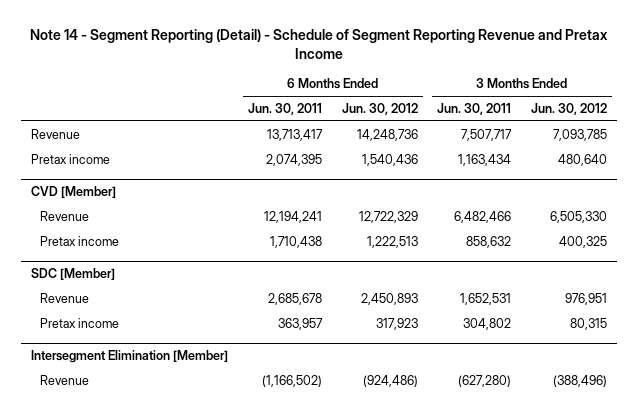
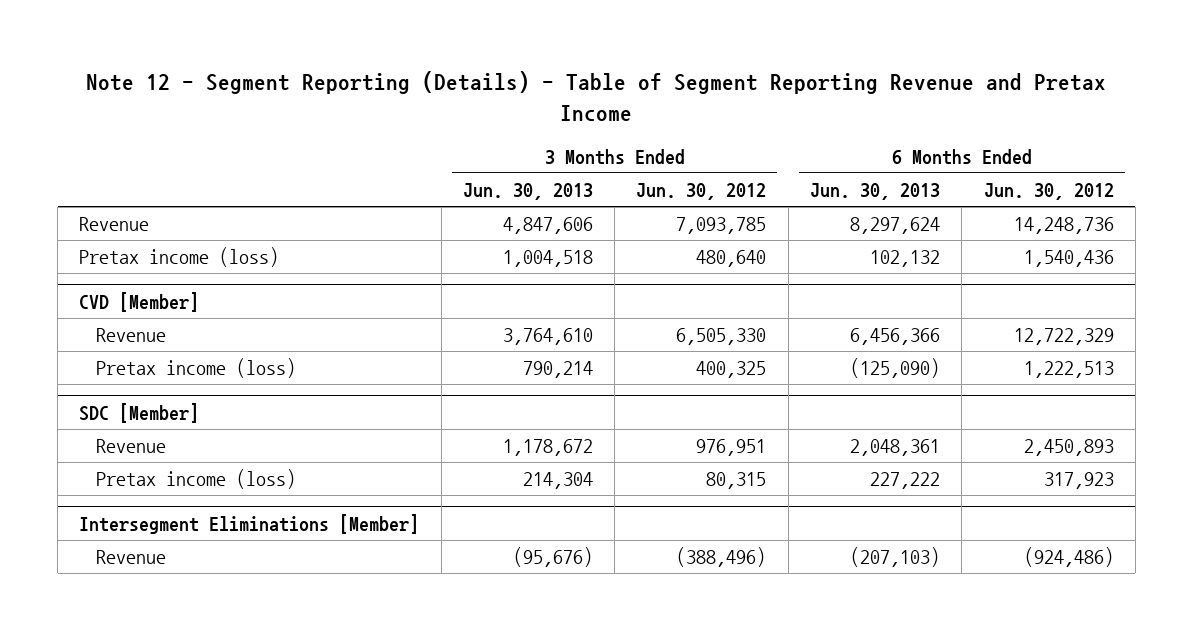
- Note 14 - Segment Reporting (Detail) - Schedule of Segment Reporting Revenue and Pretax Income
+ Note 12 - Segment Reporting (Details) - Table of Segment Reporting Revenue and Pretax Income
- | 6 Months Ended Jun. 30, 2011 | 6 Months Ended Jun. 30, 2012 | 3 Months Ended Jun. 30, 2011 | 3 Months Ended Jun. 30, 2012
+ | 3 Months Ended Jun. 30, 2013 | 3 Months Ended Jun. 30, 2012 | 6 Months Ended Jun. 30, 2013 | 6 Months Ended Jun. 30, 2012
- Pretax income | 2,074,395 | 1,540,436 | 1,163,434 | 480,640
+ Pretax income (loss) | 1,004,518 | 480,640 | 102,132 | 1,540,436
@ CVD [Member]
- Pretax income | 1,710,438 | 1,222,513 | 858,632 | 400,325
+ Pretax income (loss) | 790,214 | 400,325 | (125,090) | 1,222,513
@ SDC [Member]
- Pretax income | 363,957 | 317,923 | 304,802 | 80,315
- Intersegment Elimination [Member]
@ SDC [Member]
+ Pretax income (loss) | 214,304 | 80,315 | 227,222 | 317,923
+ Intersegment Eliminations [Member]

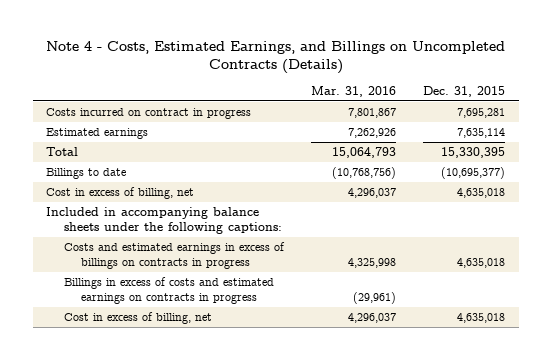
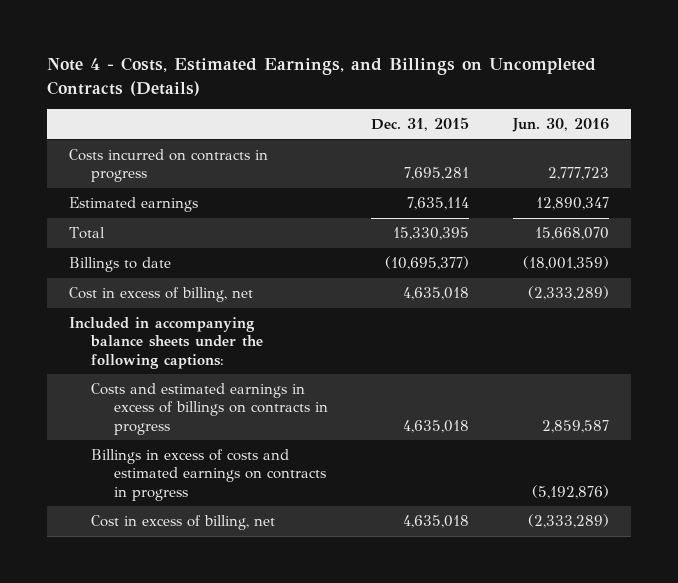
- | Mar. 31, 2016 | Dec. 31, 2015
+ | Dec. 31, 2015 | Jun. 30, 2016
- Costs incurred on contract in progress | 7,801,867 | 7,695,281
+ Costs incurred on contracts in progress | 7,695,281 | 2,777,723

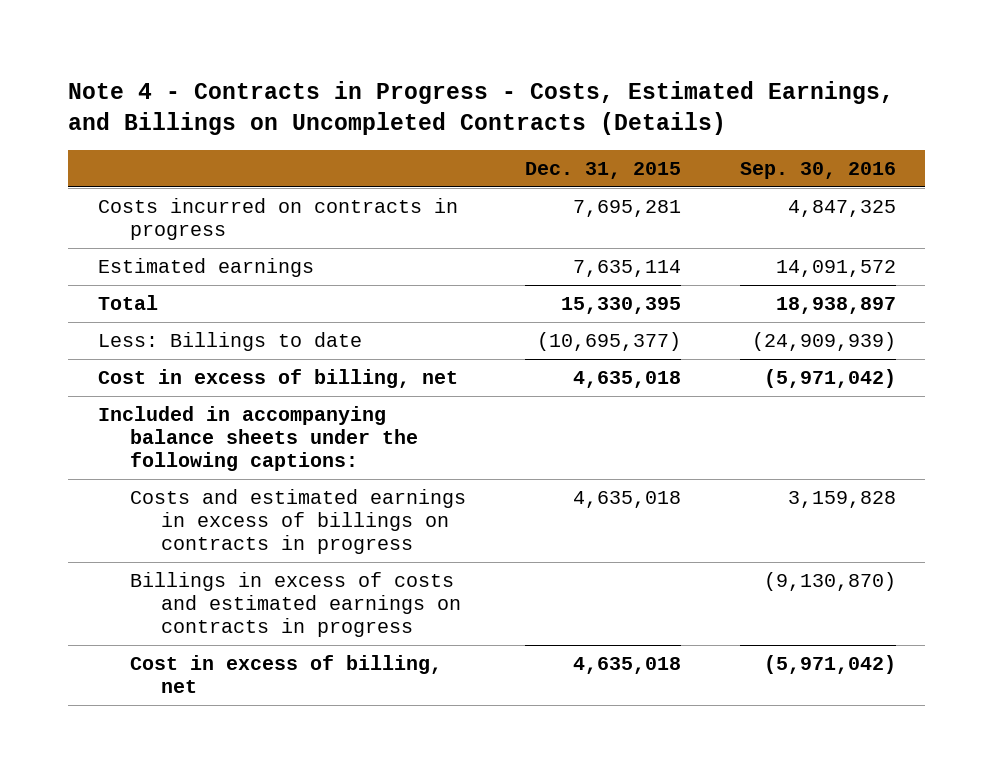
- Note 4 - Costs, Estimated Earnings, and Billings on Uncompleted Contracts (Details)
+ Note 4 - Contracts in Progress - Costs, Estimated Earnings, and Billings on Uncompleted Contracts (Details)
- | Dec. 31, 2015 | Jun. 30, 2016
+ | Dec. 31, 2015 | Sep. 30, 2016
- Billings to date | (10,695,377) | (18,001,359)
+ Less: Billings to date | (10,695,377) | (24,909,939)

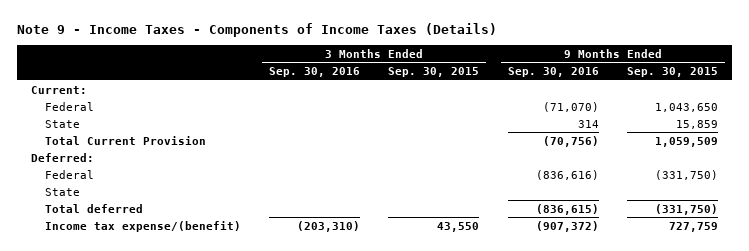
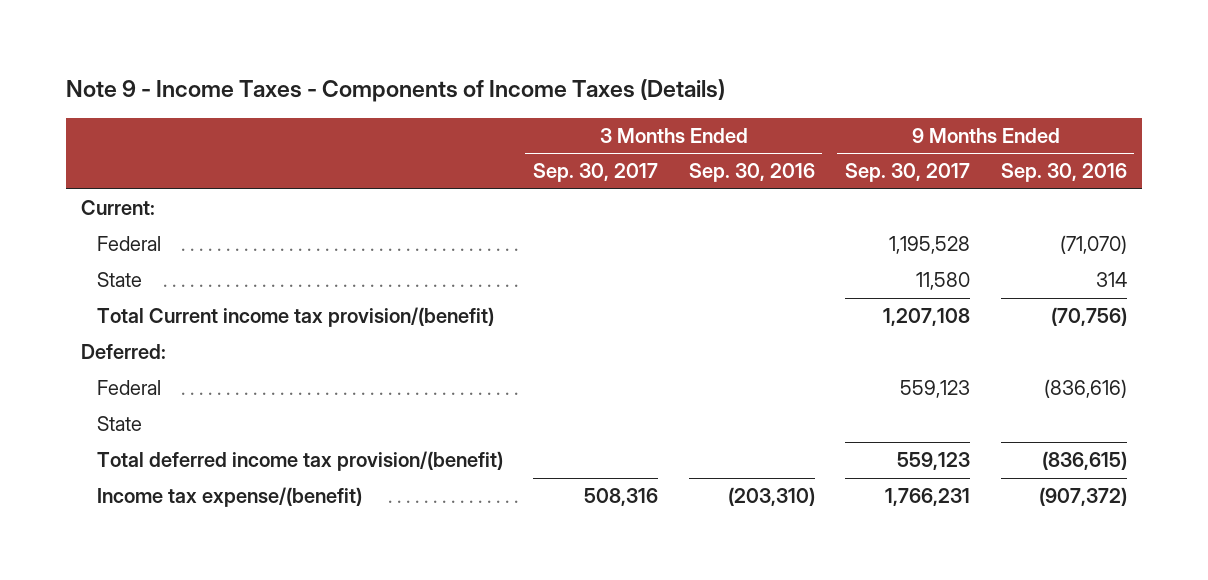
- | 3 Months Ended Sep. 30, 2016 | 3 Months Ended Sep. 30, 2015 | 9 Months Ended Sep. 30, 2016 | 9 Months Ended Sep. 30, 2015
+ | 3 Months Ended Sep. 30, 2017 | 3 Months Ended Sep. 30, 2016 | 9 Months Ended Sep. 30, 2017 | 9 Months Ended Sep. 30, 2016
- Total Current Provision | | | (70,756) | 1,059,509
+ Total Current income tax provision/(benefit) | | | 1,207,108 | (70,756)
- Total deferred | | | (836,615) | (331,750)
+ Total deferred income tax provision/(benefit) | | | 559,123 | (836,615)

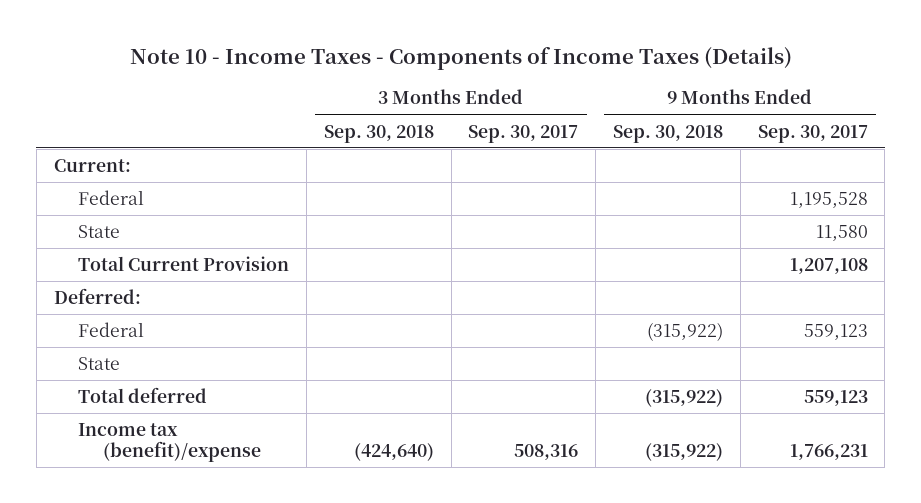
- Note 9 - Income Taxes - Components of Income Taxes (Details)
+ Note 10 - Income Taxes - Components of Income Taxes (Details)
- | 3 Months Ended Sep. 30, 2017 | 3 Months Ended Sep. 30, 2016 | 9 Months Ended Sep. 30, 2017 | 9 Months Ended Sep. 30, 2016
+ | 3 Months Ended Sep. 30, 2018 | 3 Months Ended Sep. 30, 2017 | 9 Months Ended Sep. 30, 2018 | 9 Months Ended Sep. 30, 2017
- Total Current income tax provision/(benefit) | | | 1,207,108 | (70,756)
+ Total Current Provision | | | | 1,207,108
- Total deferred income tax provision/(benefit) | | | 559,123 | (836,615)
- Income tax expense/(benefit) | 508,316 | (203,310) | 1,766,231 | (907,372)
+ Total deferred | | | (315,922) | 559,123
+ Income tax (benefit)/expense | (424,640) | 508,316 | (315,922) | 1,766,231

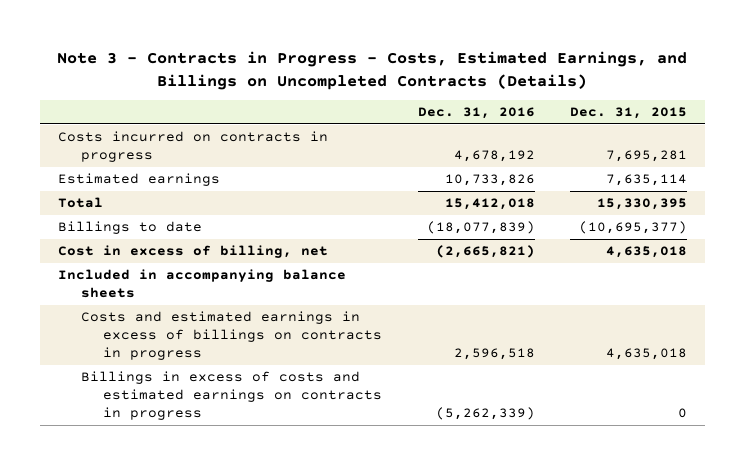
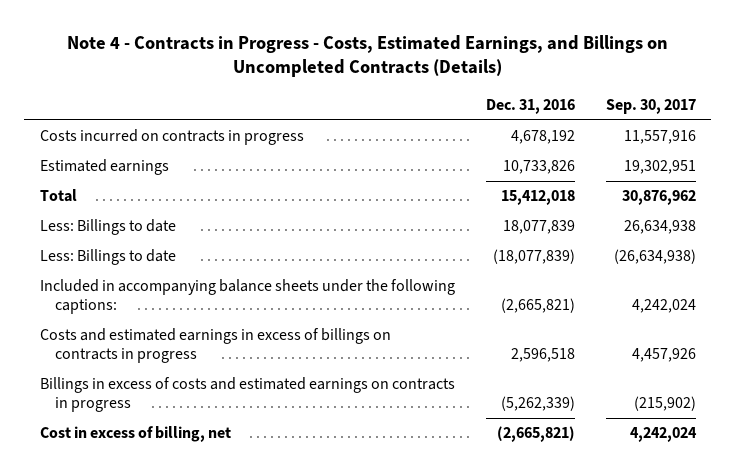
- Note 3 - Contracts in Progress - Costs, Estimated Earnings, and Billings on Uncompleted Contracts (Details)
+ Note 4 - Contracts in Progress - Costs, Estimated Earnings, and Billings on Uncompleted Contracts (Details)
- | Dec. 31, 2016 | Dec. 31, 2015
+ | Dec. 31, 2016 | Sep. 30, 2017
- Billings to date | (18,077,839) | (10,695,377)
- Included in accompanying balance sheets
+ Less: Billings to date | 18,077,839 | 26,634,938
+ Less: Billings to date | (18,077,839) | (26,634,938)
+ Included in accompanying balance sheets under the following captions: | (2,665,821) | 4,242,024
moved down: Cost in excess of billing, net | (2,665,821) | 4,242,024

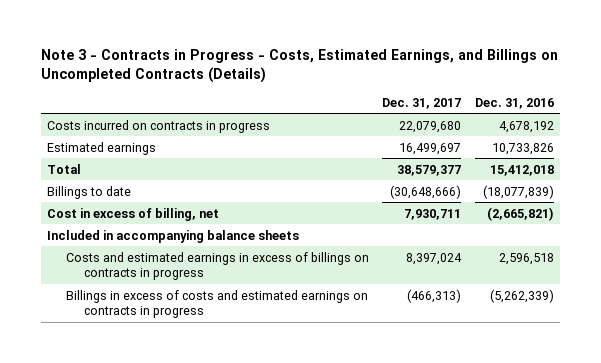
- Note 4 - Contracts in Progress - Costs, Estimated Earnings, and Billings on Uncompleted Contracts (Details)
+ Note 3 - Contracts in Progress - Costs, Estimated Earnings, and Billings on Uncompleted Contracts (Details)
- | Dec. 31, 2016 | Sep. 30, 2017
+ | Dec. 31, 2017 | Dec. 31, 2016
- Less: Billings to date | 18,077,839 | 26,634,938
- Less: Billings to date | (18,077,839) | (26,634,938)
- Included in accompanying balance sheets under the following captions: | (2,665,821) | 4,242,024
+ Billings to date | (30,648,666) | (18,077,839)
moved up: Cost in excess of billing, net | 7,930,711 | (2,665,821)
+ Included in accompanying balance sheets

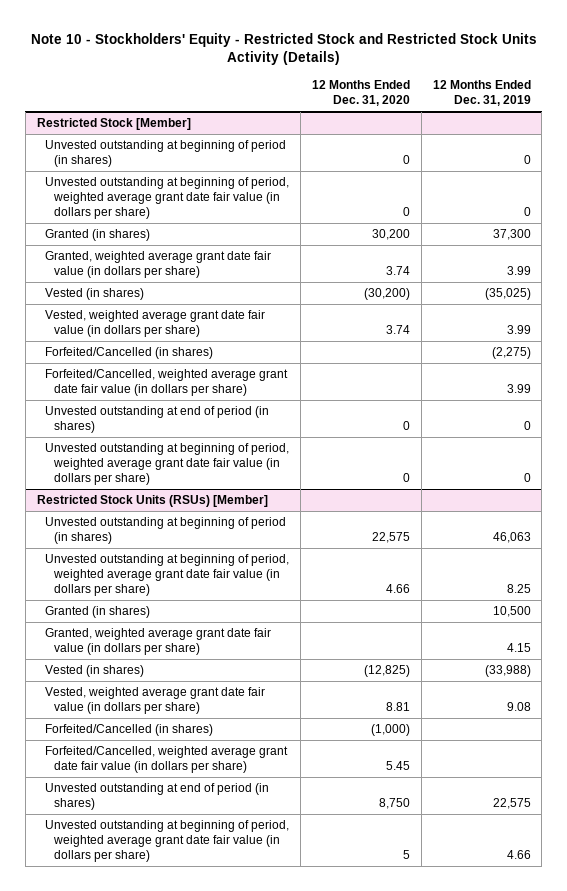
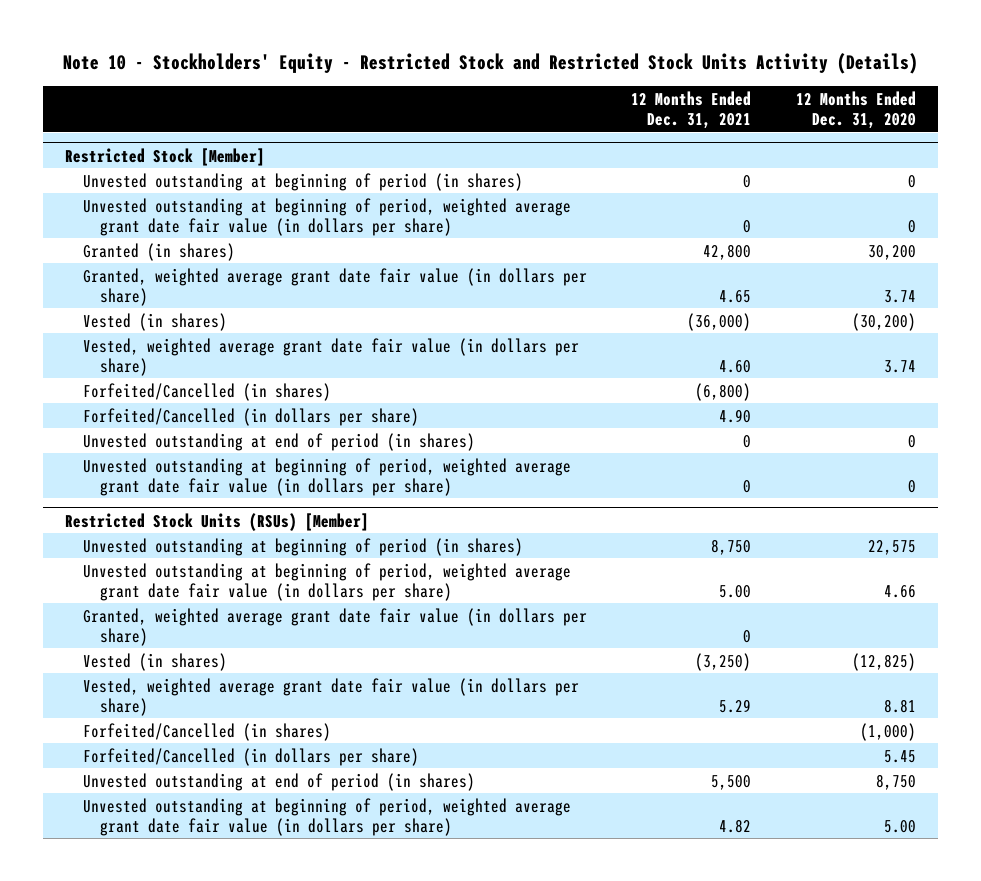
- | 12 Months Ended Dec. 31, 2020 | 12 Months Ended Dec. 31, 2019
+ | 12 Months Ended Dec. 31, 2021 | 12 Months Ended Dec. 31, 2020
@ Restricted Stock [Member]
- Forfeited/Cancelled, weighted average grant date fair value (in dollars per share) | | 3.99
+ Forfeited/Cancelled (in dollars per share) | 4.90 |
@ Restricted Stock Units (RSUs) [Member]
- Granted (in shares) | | 10,500
- Forfeited/Cancelled, weighted average grant date fair value (in dollars per share) | 5.45 |
+ Forfeited/Cancelled (in dollars per share) | | 5.45
- Unvested outstanding at beginning of period, weighted average grant date fair value (in dollars per share) | 5 | 4.66
+ Unvested outstanding at beginning of period, weighted average grant date fair value (in dollars per share) | 4.82 | 5.00

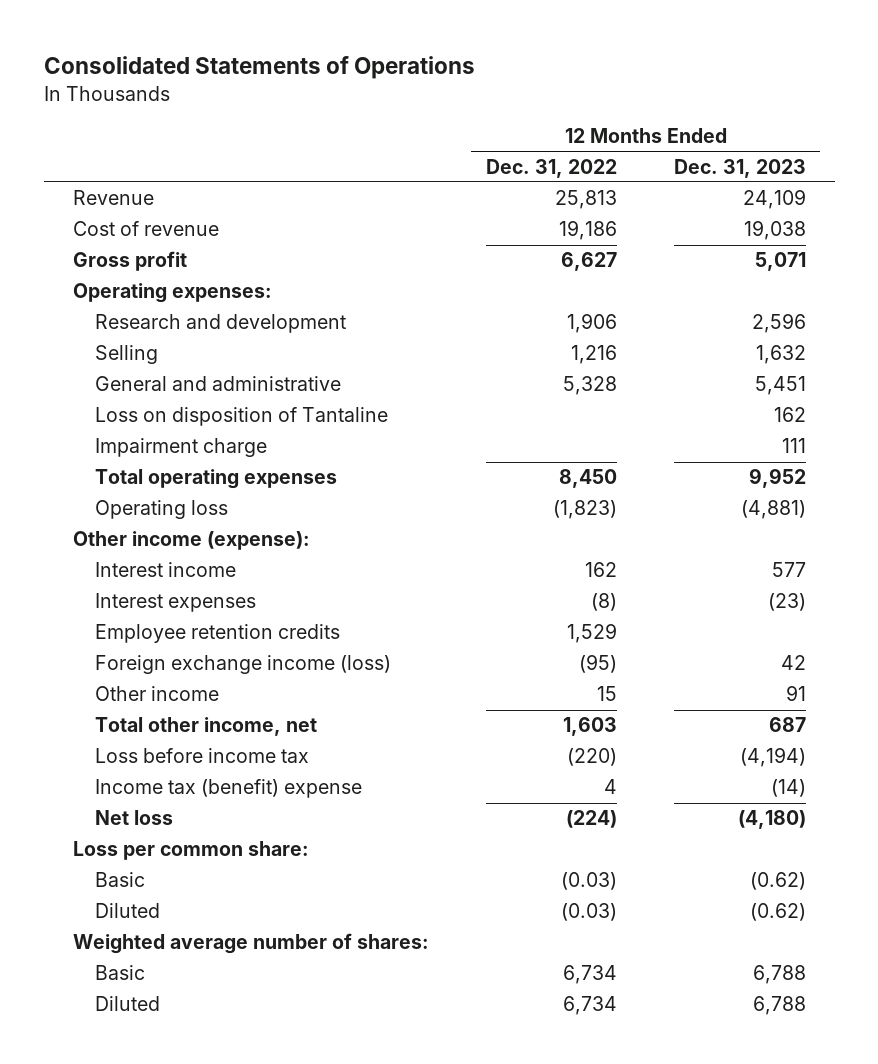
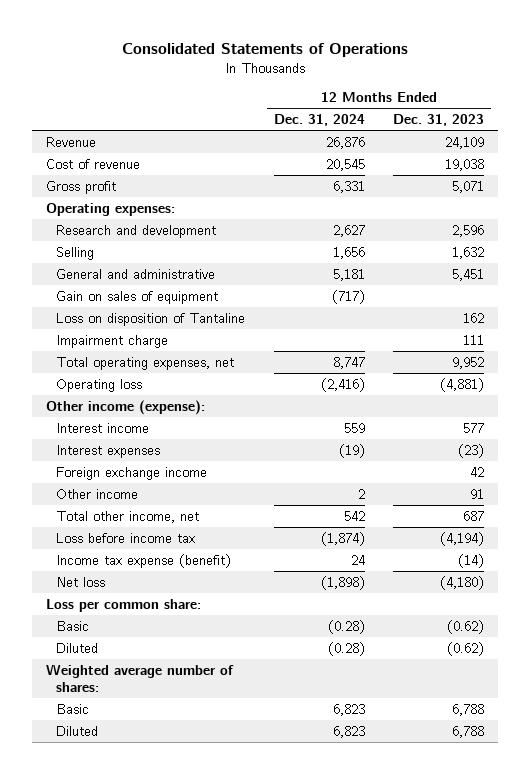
- | 12 Months Ended Dec. 31, 2022 | 12 Months Ended Dec. 31, 2023
+ | 12 Months Ended Dec. 31, 2024 | 12 Months Ended Dec. 31, 2023
+ Gain on sales of equipment | (717) |
- Total operating expenses | 8,450 | 9,952
+ Total operating expenses, net | 8,747 | 9,952
- Employee retention credits | 1,529 |
- Foreign exchange income (loss) | (95) | 42
+ Foreign exchange income | | 42
- Income tax (benefit) expense | 4 | (14)
+ Income tax expense (benefit) | 24 | (14)

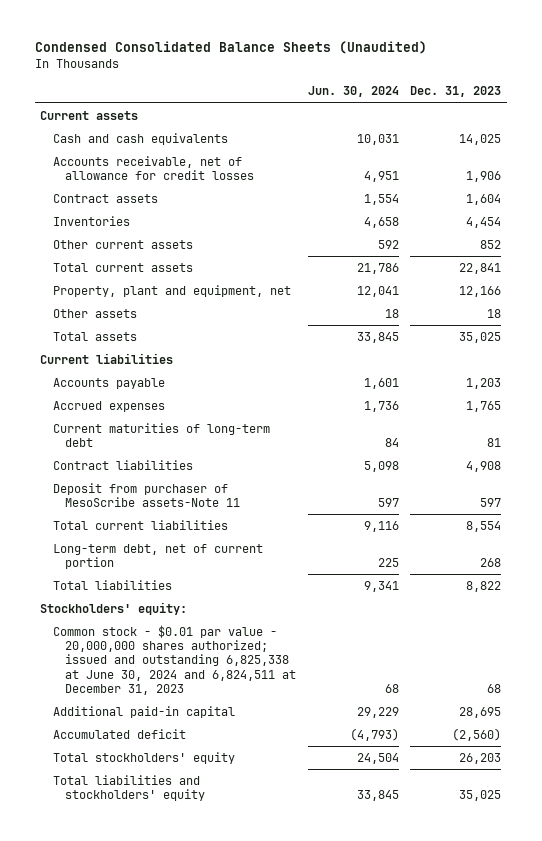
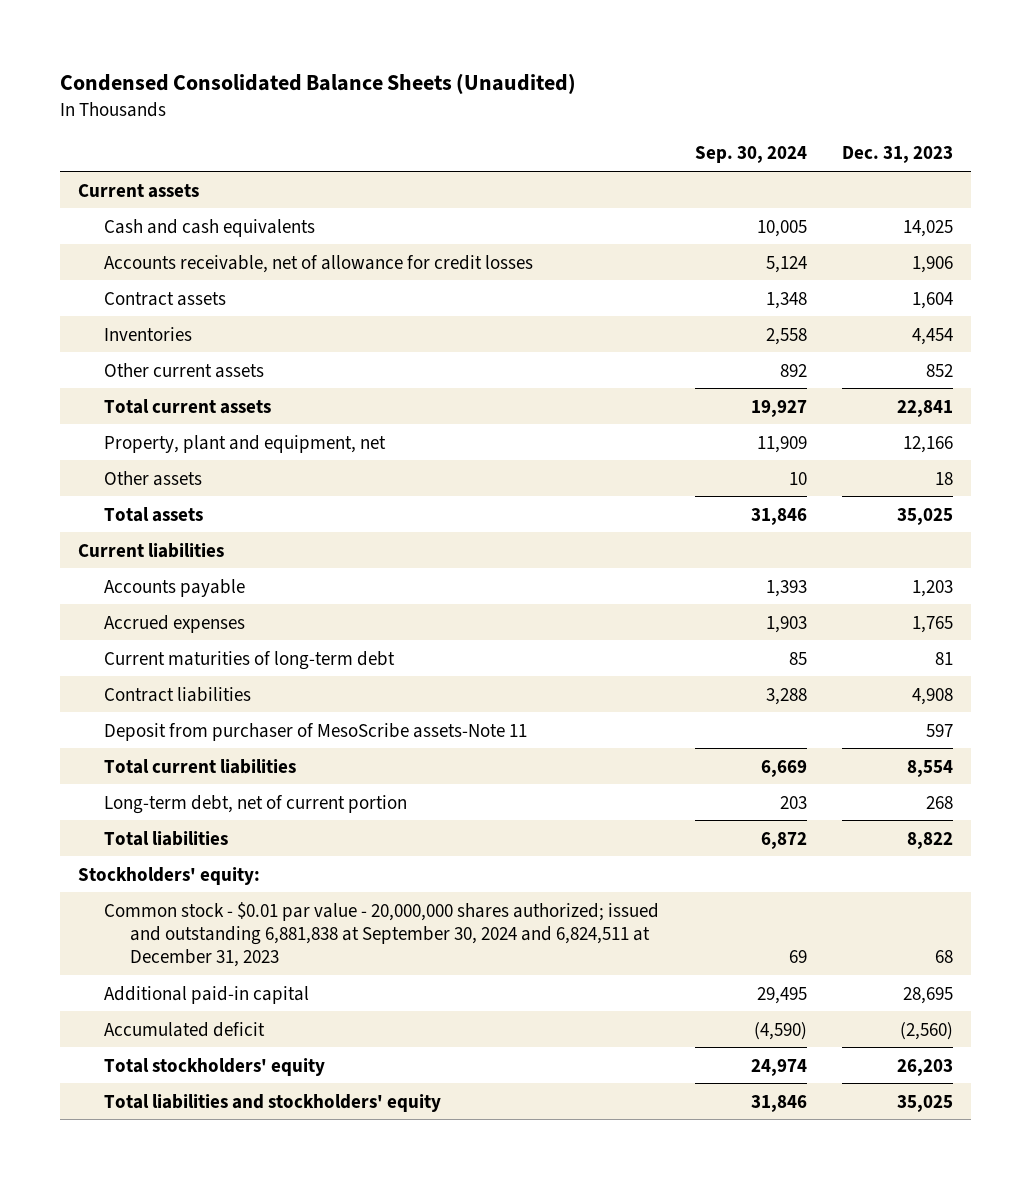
- | Jun. 30, 2024 | Dec. 31, 2023
+ | Sep. 30, 2024 | Dec. 31, 2023
- Common stock - $0.01 par value - 20,000,000 shares authorized; issued and outstanding 6,825,338 at June 30, 2024 and 6,824,511 at December 31, 2023 | 68 | 68
+ Common stock - $0.01 par value - 20,000,000 shares authorized; issued and outstanding 6,881,838 at September 30, 2024 and 6,824,511 at December 31, 2023 | 69 | 68

